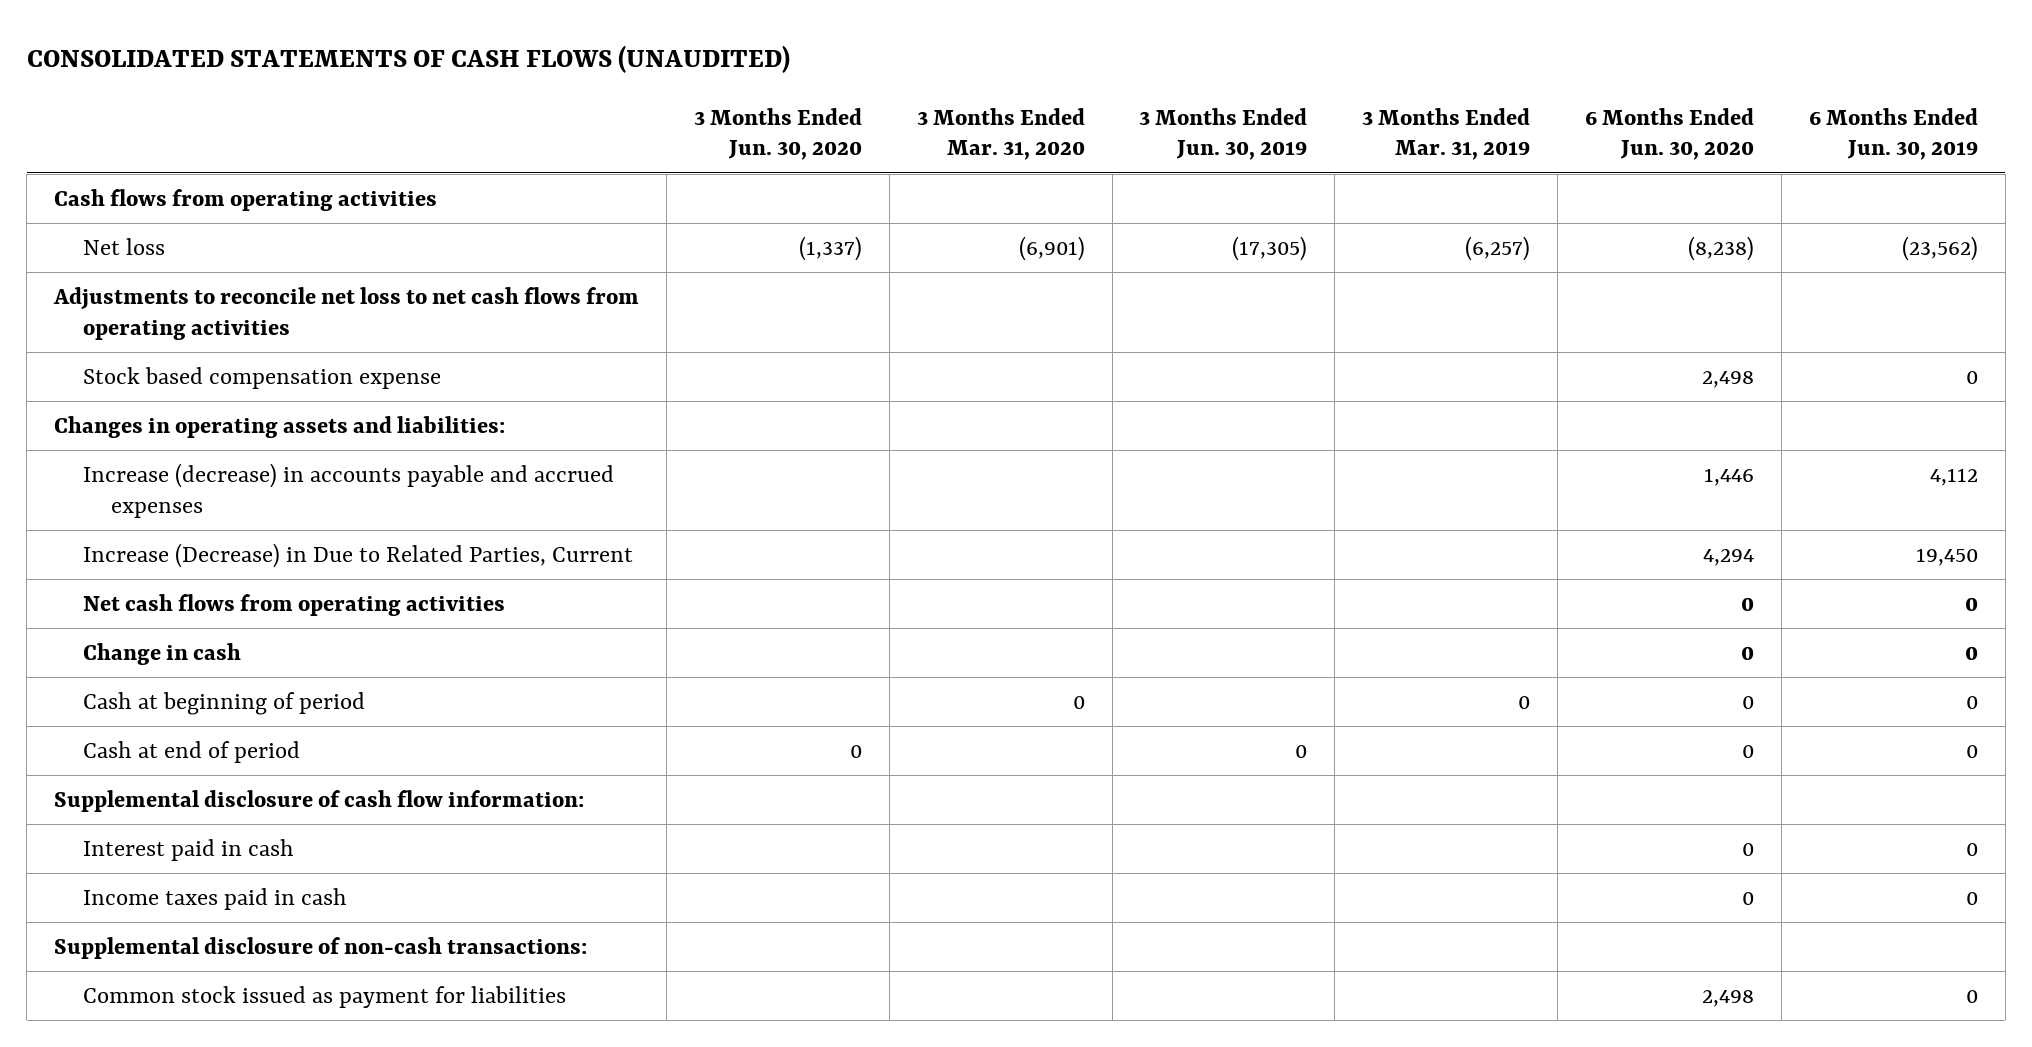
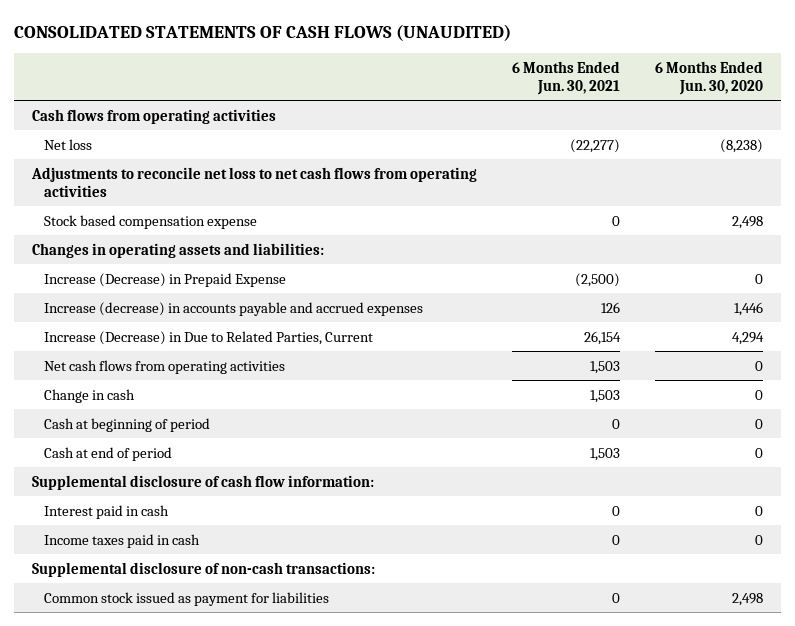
- | 3 Months Ended Jun. 30, 2020 | 3 Months Ended Mar. 31, 2020 | 3 Months Ended Jun. 30, 2019 | 3 Months Ended Mar. 31, 2019 | 6 Months Ended Jun. 30, 2020 | 6 Months Ended Jun. 30, 2019
+ | 6 Months Ended Jun. 30, 2021 | 6 Months Ended Jun. 30, 2020
+ Increase (Decrease) in Prepaid Expense | (2,500) | 0

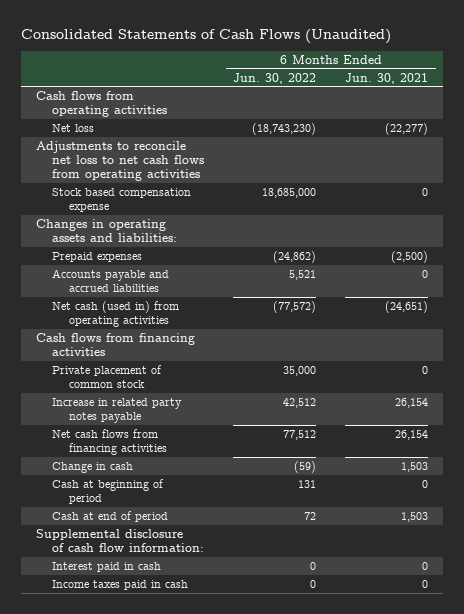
- CONSOLIDATED STATEMENTS OF CASH FLOWS (UNAUDITED)
+ Consolidated Statements of Cash Flows (Unaudited)
- | 6 Months Ended Jun. 30, 2021 | 6 Months Ended Jun. 30, 2020
+ | 6 Months Ended Jun. 30, 2022 | 6 Months Ended Jun. 30, 2021
- Increase (Decrease) in Prepaid Expense | (2,500) | 0
- Increase (decrease) in accounts payable and accrued expenses | 126 | 1,446
- Increase (Decrease) in Due to Related Parties, Current | 26,154 | 4,294
- Net cash flows from operating activities | 1,503 | 0
+ Prepaid expenses | (24,862) | (2,500)
+ Accounts payable and accrued liabilities | 5,521 | 0
+ Net cash (used in) from operating activities | (77,572) | (24,651)
+ Cash flows from financing activities
+ Private placement of common stock | 35,000 | 0
+ Increase in related party notes payable | 42,512 | 26,154
+ Net cash flows from financing activities | 77,512 | 26,154
- Supplemental disclosure of non-cash transactions:
- Common stock issued as payment for liabilities | 0 | 2,498

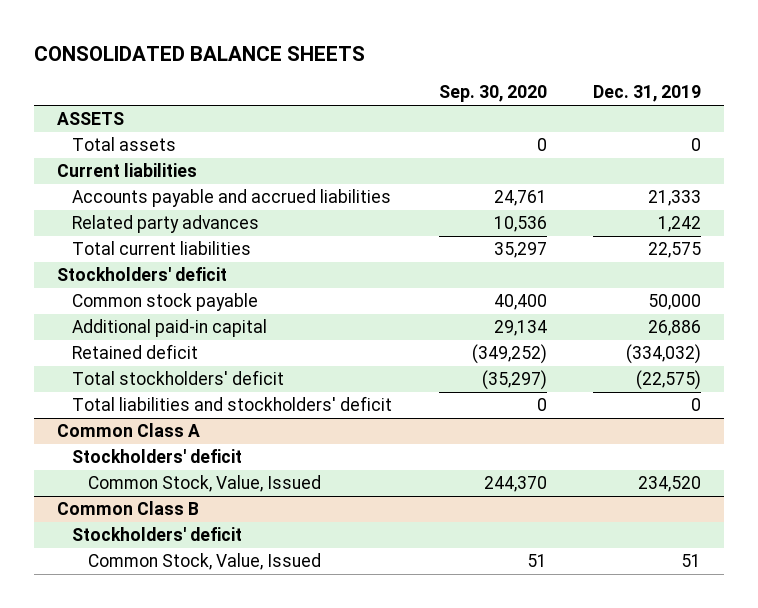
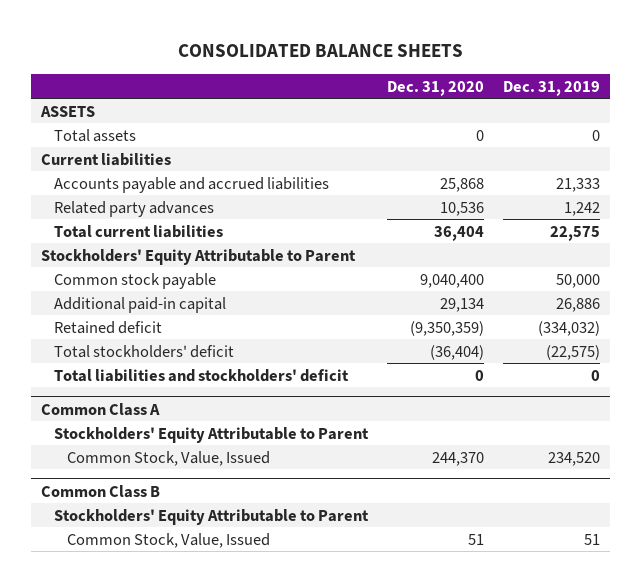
- | Sep. 30, 2020 | Dec. 31, 2019
+ | Dec. 31, 2020 | Dec. 31, 2019
- Stockholders' deficit
+ Stockholders' Equity Attributable to Parent
@ Common Class A
- Stockholders' deficit
+ Stockholders' Equity Attributable to Parent
@ Common Class B
- Stockholders' deficit
+ Stockholders' Equity Attributable to Parent

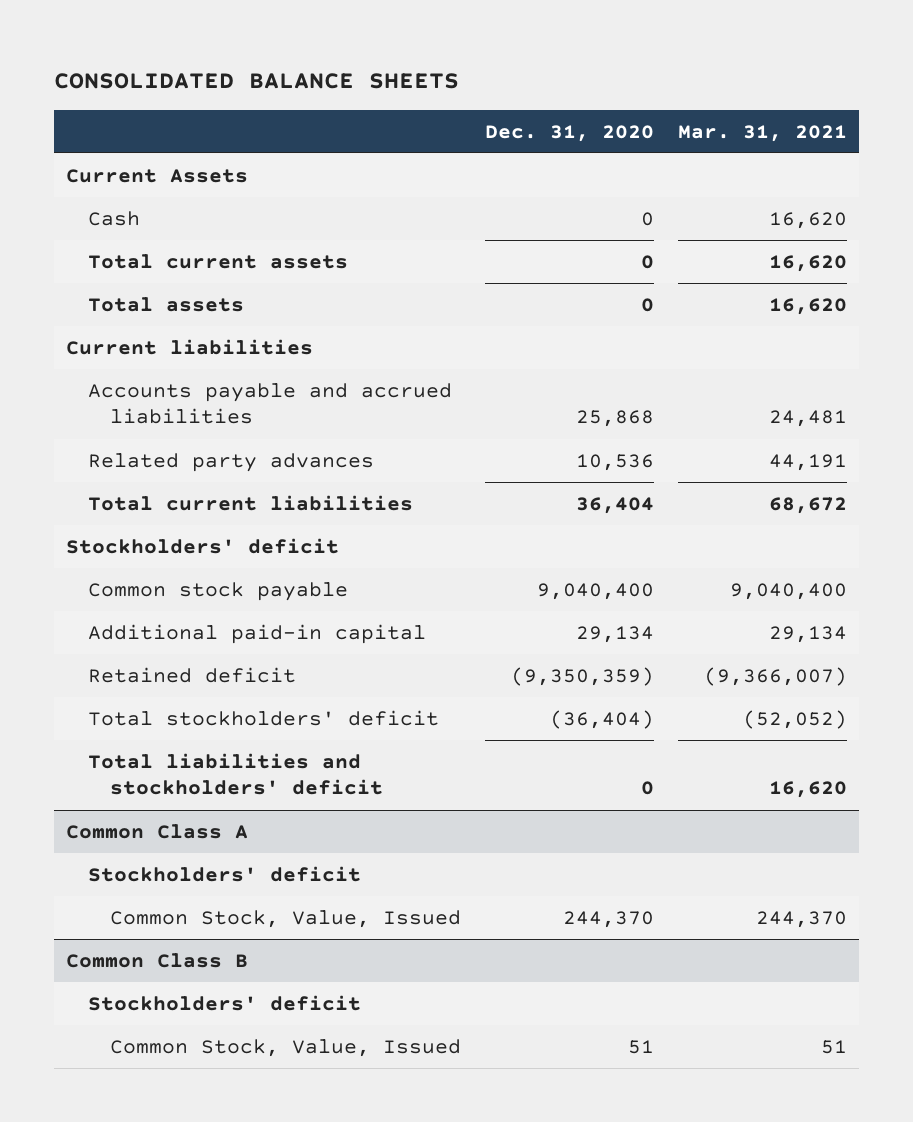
- | Dec. 31, 2020 | Dec. 31, 2019
+ | Dec. 31, 2020 | Mar. 31, 2021
- ASSETS
+ Current Assets
+ Cash | 0 | 16,620
+ Total current assets | 0 | 16,620
- Stockholders' Equity Attributable to Parent
+ Stockholders' deficit
@ Common Class A
- Stockholders' Equity Attributable to Parent
+ Stockholders' deficit
@ Common Class B
- Stockholders' Equity Attributable to Parent
+ Stockholders' deficit

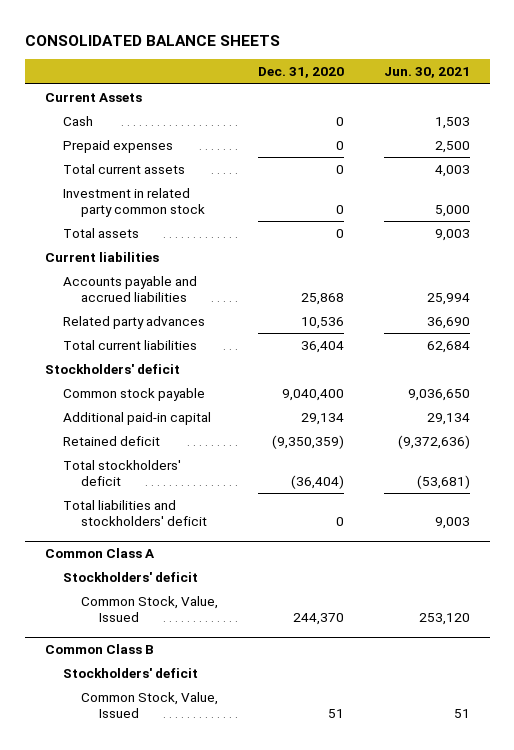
- | Dec. 31, 2020 | Mar. 31, 2021
+ | Dec. 31, 2020 | Jun. 30, 2021
+ Prepaid expenses | 0 | 2,500
+ Investment in related party common stock | 0 | 5,000

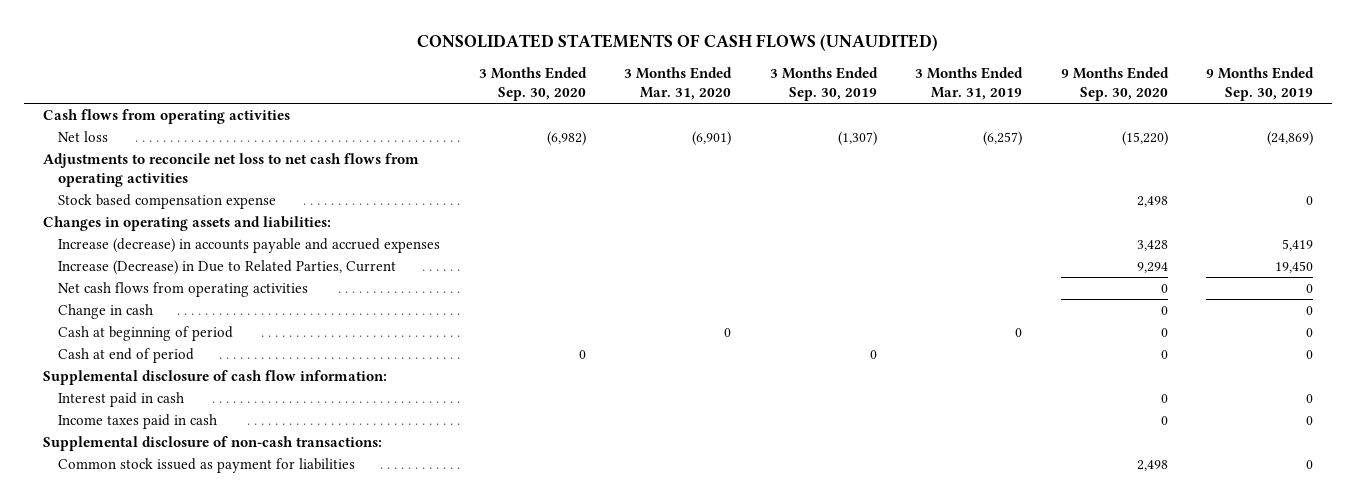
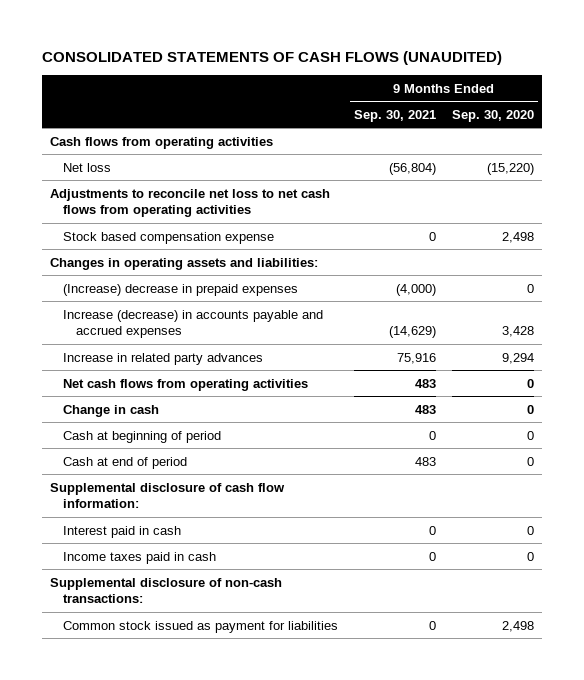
- | 3 Months Ended Sep. 30, 2020 | 3 Months Ended Mar. 31, 2020 | 3 Months Ended Sep. 30, 2019 | 3 Months Ended Mar. 31, 2019 | 9 Months Ended Sep. 30, 2020 | 9 Months Ended Sep. 30, 2019
+ | 9 Months Ended Sep. 30, 2021 | 9 Months Ended Sep. 30, 2020
+ (Increase) decrease in prepaid expenses | (4,000) | 0
- Increase (Decrease) in Due to Related Parties, Current | | | | | 9,294 | 19,450
+ Increase in related party advances | 75,916 | 9,294

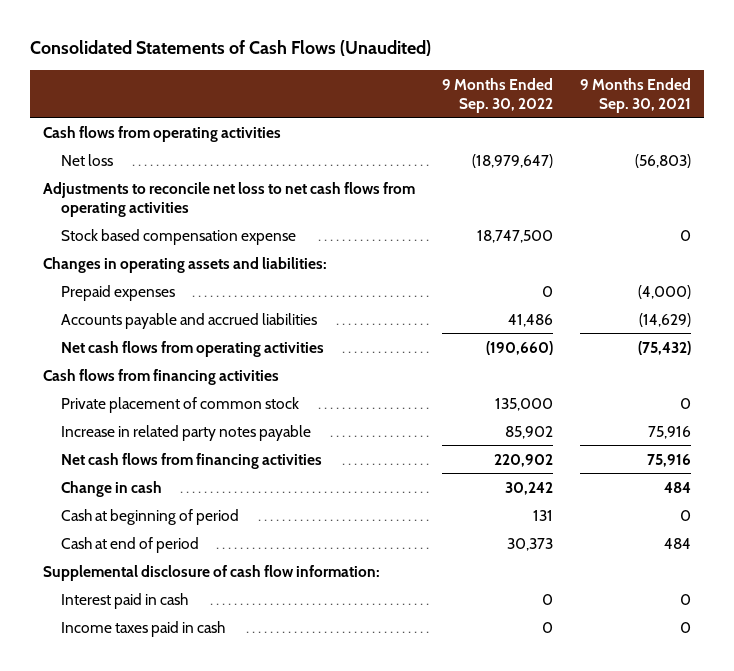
- CONSOLIDATED STATEMENTS OF CASH FLOWS (UNAUDITED)
+ Consolidated Statements of Cash Flows (Unaudited)
- | 9 Months Ended Sep. 30, 2021 | 9 Months Ended Sep. 30, 2020
+ | 9 Months Ended Sep. 30, 2022 | 9 Months Ended Sep. 30, 2021
- Net loss | (56,804) | (15,220)
+ Net loss | (18,979,647) | (56,803)
- (Increase) decrease in prepaid expenses | (4,000) | 0
- Increase (decrease) in accounts payable and accrued expenses | (14,629) | 3,428
- Increase in related party advances | 75,916 | 9,294
- Net cash flows from operating activities | 483 | 0
- Change in cash | 483 | 0
+ Prepaid expenses | 0 | (4,000)
+ Accounts payable and accrued liabilities | 41,486 | (14,629)
+ Net cash flows from operating activities | (190,660) | (75,432)
+ Cash flows from financing activities
+ Private placement of common stock | 135,000 | 0
+ Increase in related party notes payable | 85,902 | 75,916
+ Net cash flows from financing activities | 220,902 | 75,916
+ Change in cash | 30,242 | 484
- Cash at end of period | 483 | 0
+ Cash at end of period | 30,373 | 484
- Supplemental disclosure of non-cash transactions:
- Common stock issued as payment for liabilities | 0 | 2,498

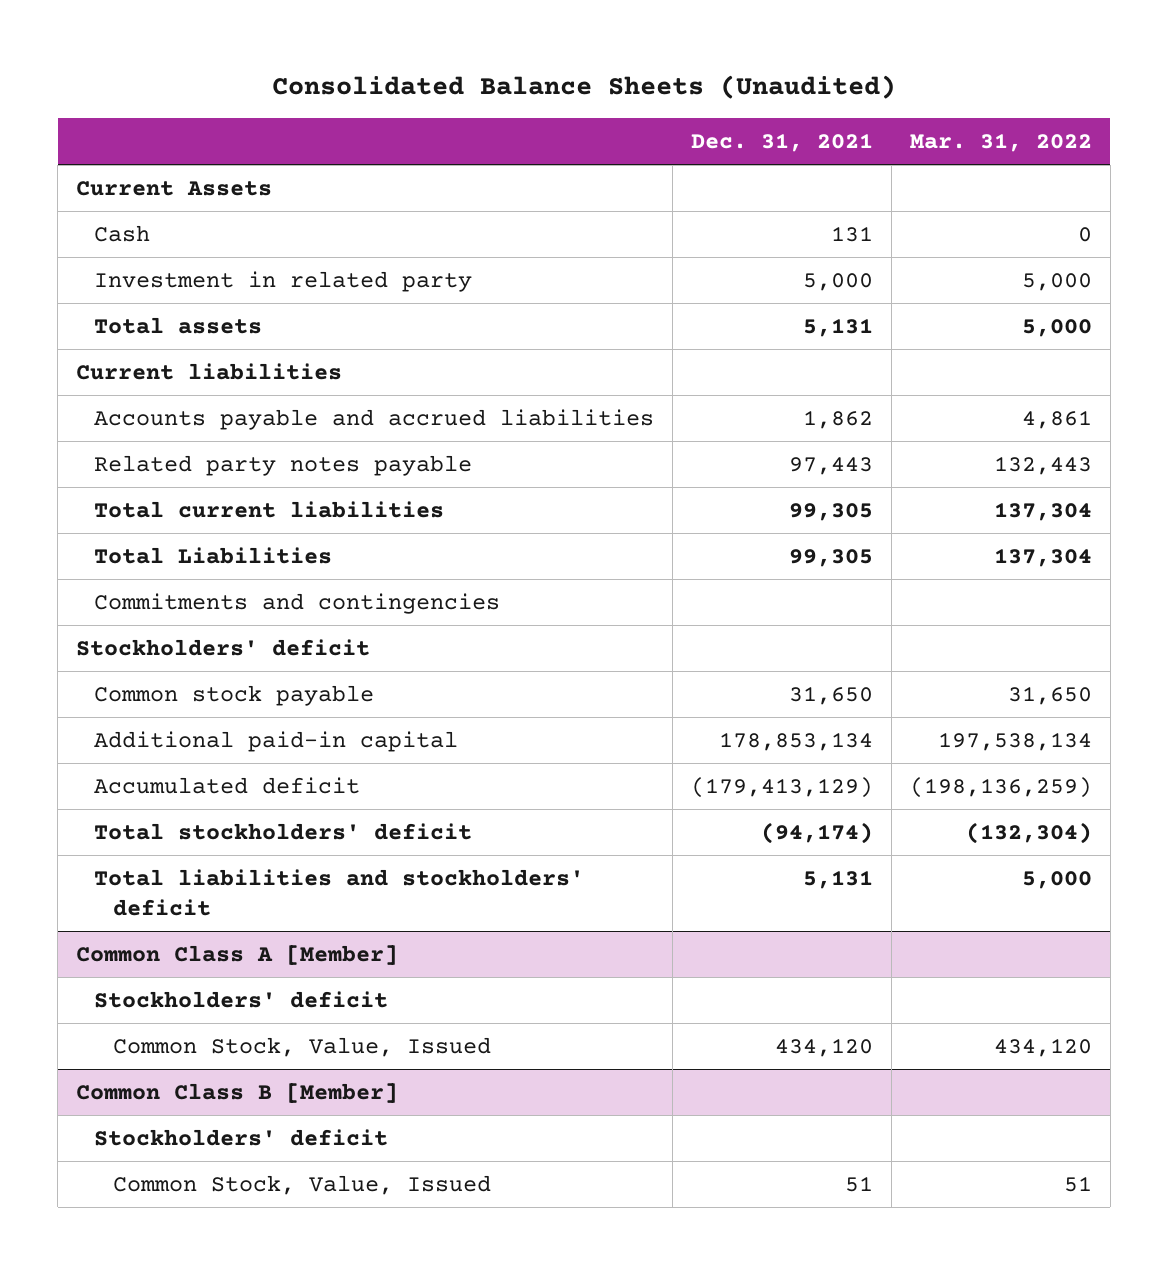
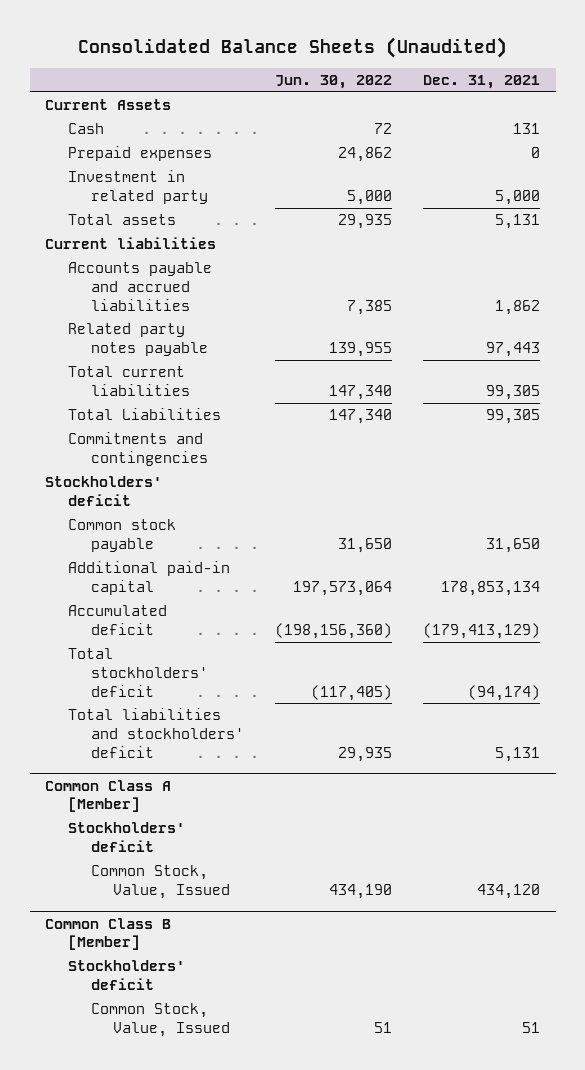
- | Dec. 31, 2021 | Mar. 31, 2022
+ | Jun. 30, 2022 | Dec. 31, 2021
+ Prepaid expenses | 24,862 | 0

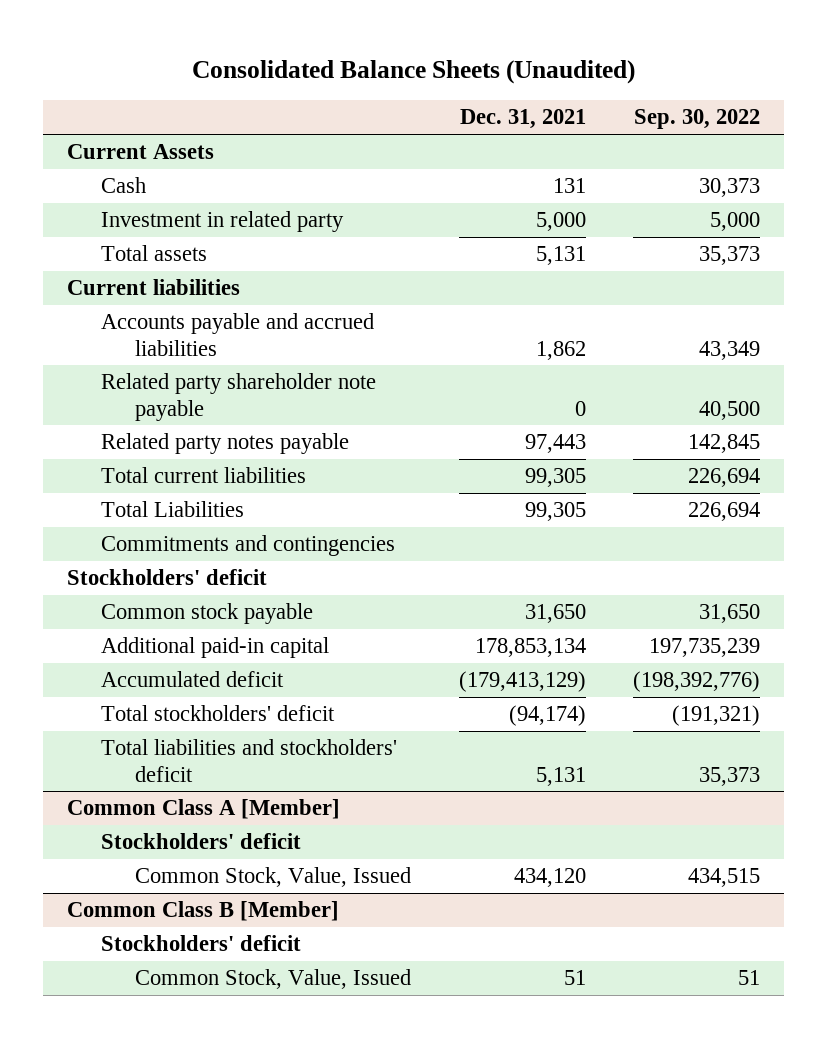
- | Jun. 30, 2022 | Dec. 31, 2021
+ | Dec. 31, 2021 | Sep. 30, 2022
- Prepaid expenses | 24,862 | 0
+ Related party shareholder note payable | 0 | 40,500

